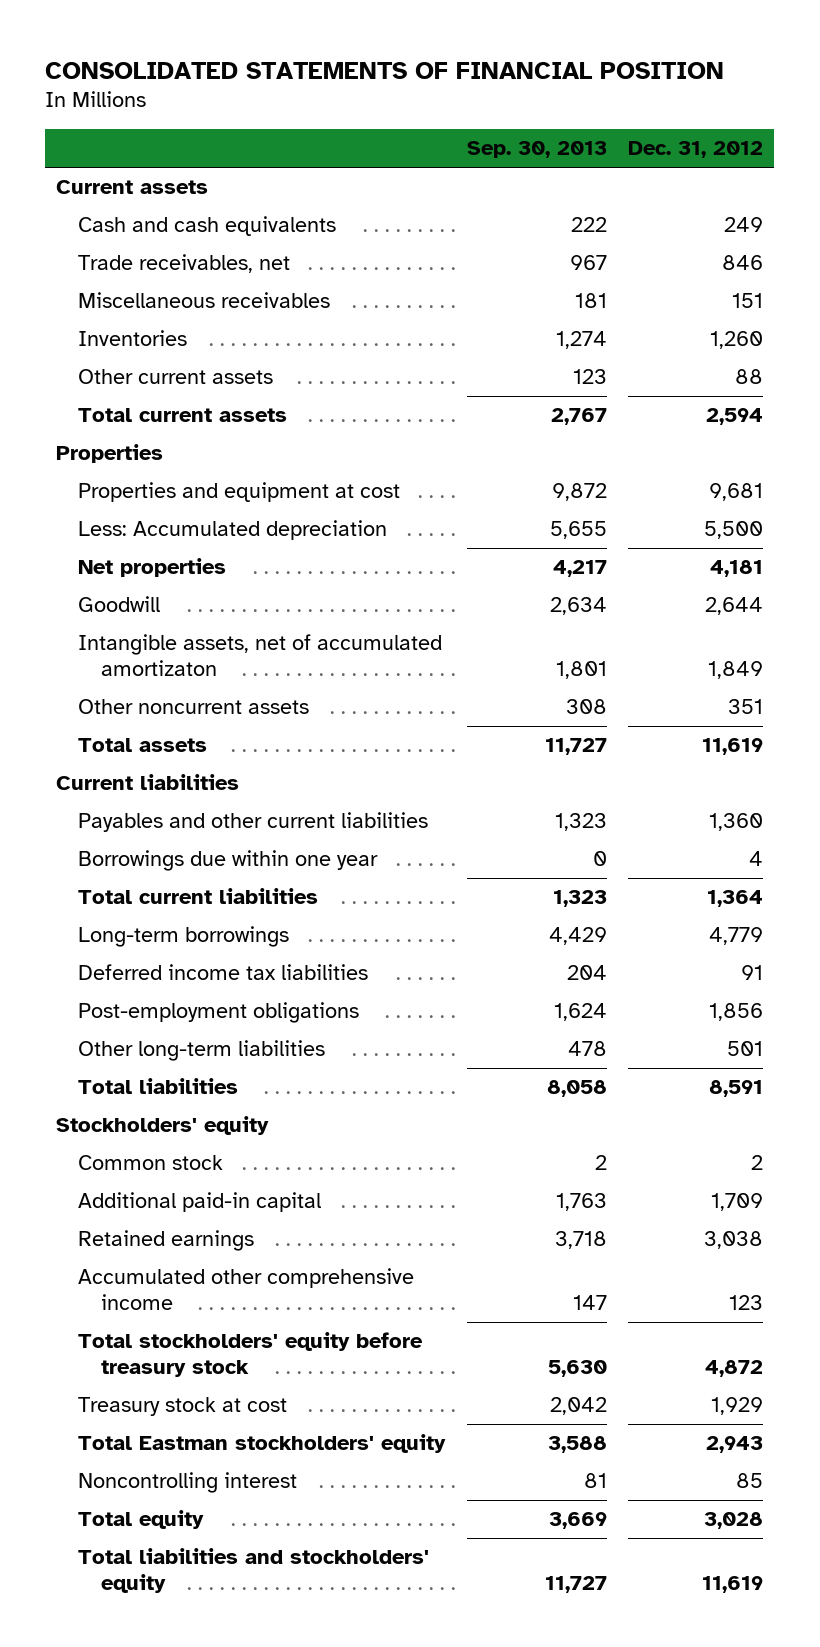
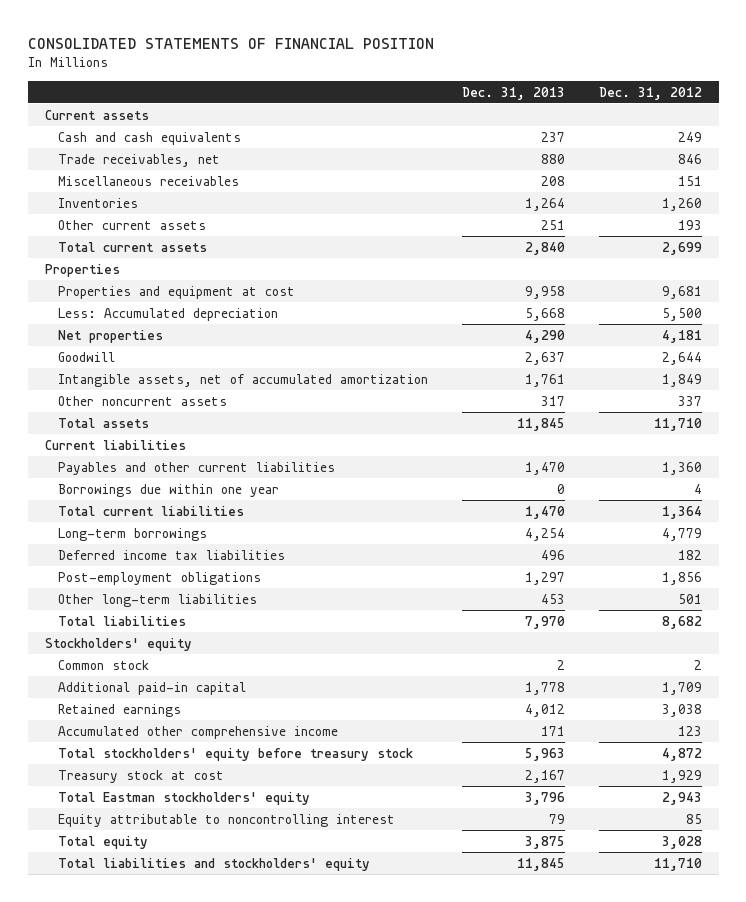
- | Sep. 30, 2013 | Dec. 31, 2012
+ | Dec. 31, 2013 | Dec. 31, 2012
- Other current assets | 123 | 88
- Total current assets | 2,767 | 2,594
+ Other current assets | 251 | 193
+ Total current assets | 2,840 | 2,699
- Intangible assets, net of accumulated amortizaton | 1,801 | 1,849
- Other noncurrent assets | 308 | 351
- Total assets | 11,727 | 11,619
+ Intangible assets, net of accumulated amortization | 1,761 | 1,849
+ Other noncurrent assets | 317 | 337
+ Total assets | 11,845 | 11,710
- Deferred income tax liabilities | 204 | 91
+ Deferred income tax liabilities | 496 | 182
- Total liabilities | 8,058 | 8,591
+ Total liabilities | 7,970 | 8,682
- Noncontrolling interest | 81 | 85
+ Equity attributable to noncontrolling interest | 79 | 85
- Total liabilities and stockholders' equity | 11,727 | 11,619
+ Total liabilities and stockholders' equity | 11,845 | 11,710

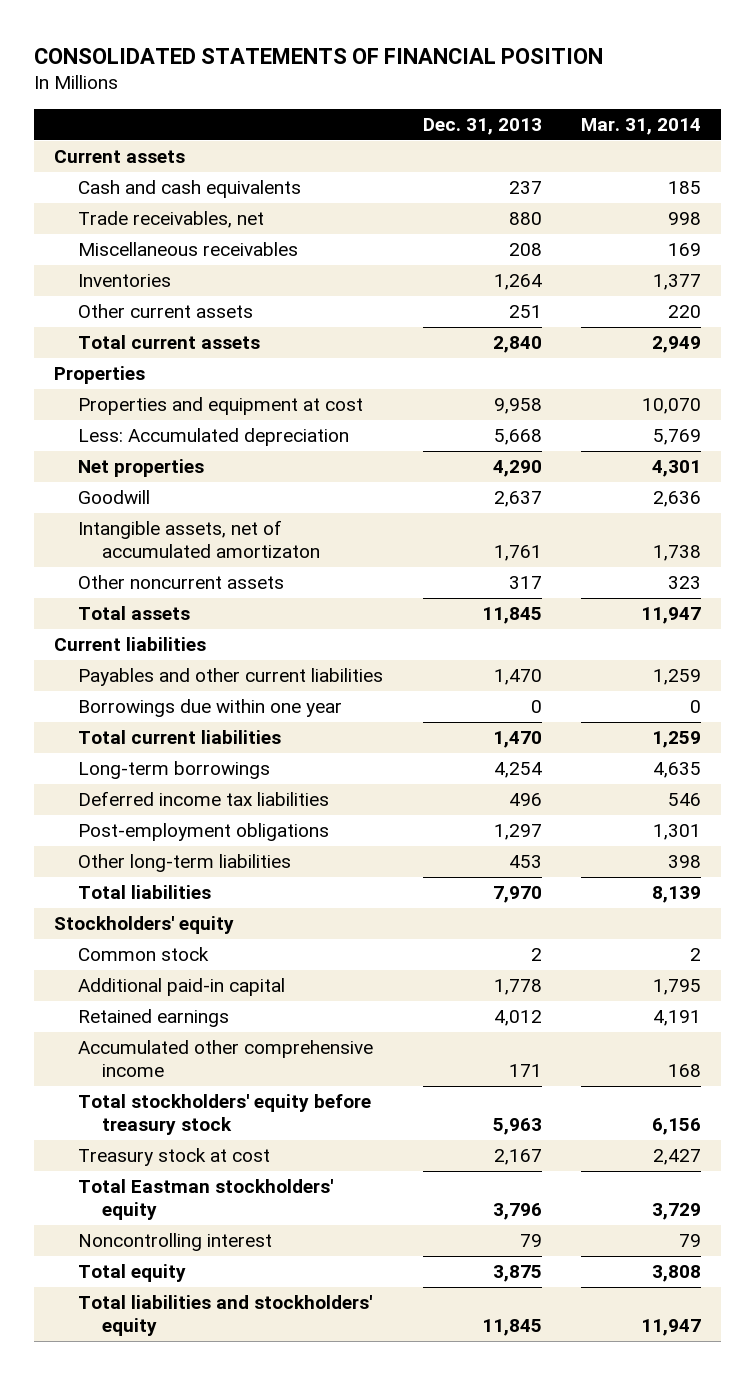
- | Dec. 31, 2013 | Dec. 31, 2012
+ | Dec. 31, 2013 | Mar. 31, 2014
- Intangible assets, net of accumulated amortization | 1,761 | 1,849
+ Intangible assets, net of accumulated amortizaton | 1,761 | 1,738
- Equity attributable to noncontrolling interest | 79 | 85
+ Noncontrolling interest | 79 | 79

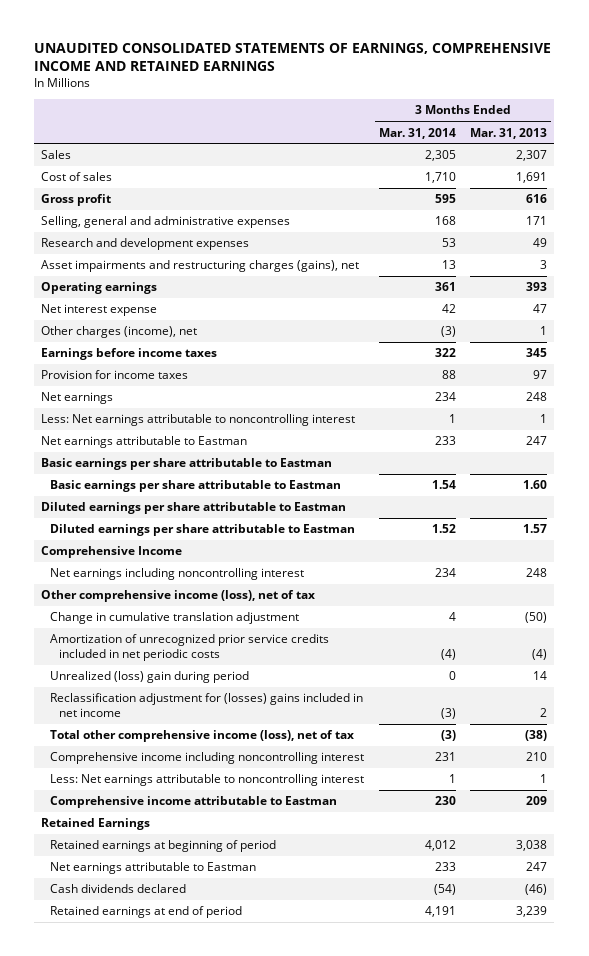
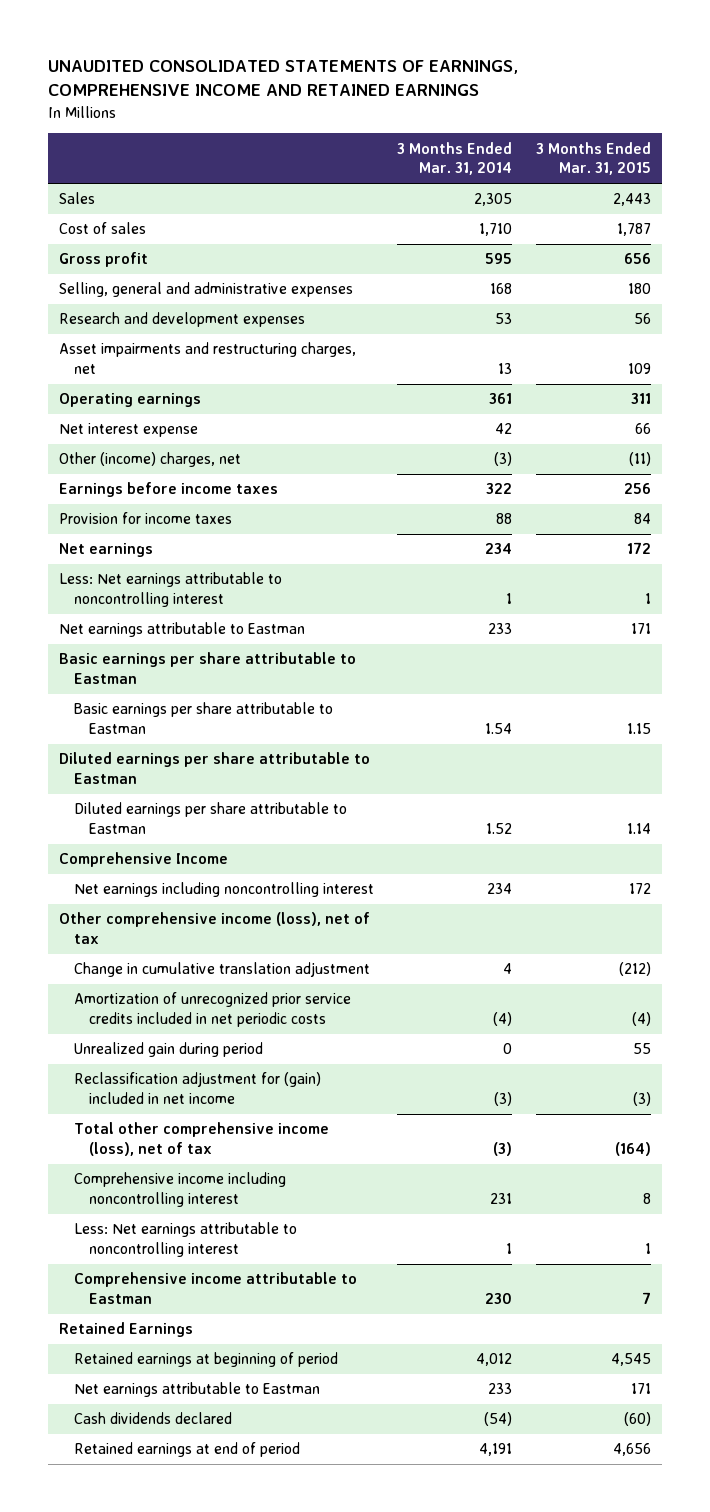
- | 3 Months Ended Mar. 31, 2014 | 3 Months Ended Mar. 31, 2013
+ | 3 Months Ended Mar. 31, 2014 | 3 Months Ended Mar. 31, 2015
- Asset impairments and restructuring charges (gains), net | 13 | 3
+ Asset impairments and restructuring charges, net | 13 | 109
- Other charges (income), net | (3) | 1
+ Other (income) charges, net | (3) | (11)
- Unrealized (loss) gain during period | 0 | 14
- Reclassification adjustment for (losses) gains included in net income | (3) | 2
+ Unrealized gain during period | 0 | 55
+ Reclassification adjustment for (gain) included in net income | (3) | (3)

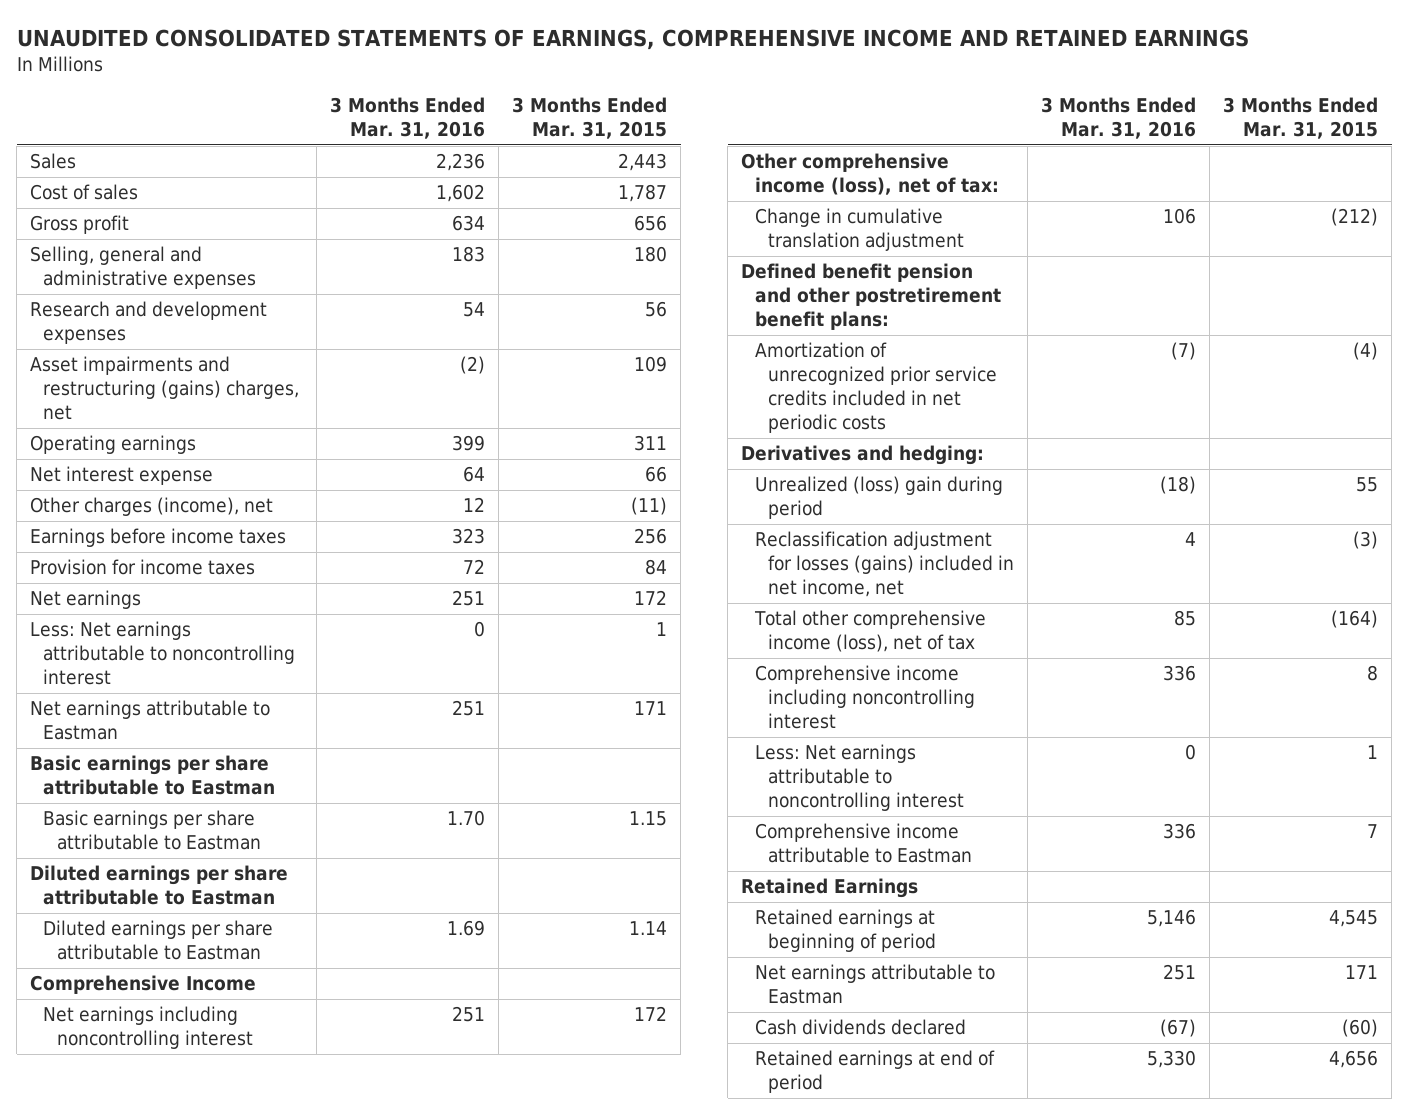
- | 3 Months Ended Mar. 31, 2014 | 3 Months Ended Mar. 31, 2015
+ | 3 Months Ended Mar. 31, 2016 | 3 Months Ended Mar. 31, 2015
- Asset impairments and restructuring charges, net | 13 | 109
+ Asset impairments and restructuring (gains) charges, net | (2) | 109
- Other (income) charges, net | (3) | (11)
+ Other charges (income), net | 12 | (11)
- Other comprehensive income (loss), net of tax
+ Other comprehensive income (loss), net of tax:
+ Defined benefit pension and other postretirement benefit plans:
- Unrealized gain during period | 0 | 55
- Reclassification adjustment for (gain) included in net income | (3) | (3)
+ Derivatives and hedging:
+ Unrealized (loss) gain during period | (18) | 55
+ Reclassification adjustment for losses (gains) included in net income, net | 4 | (3)

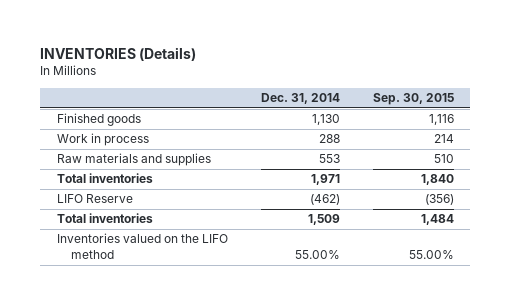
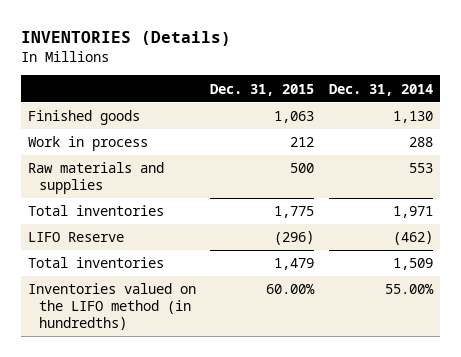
- | Dec. 31, 2014 | Sep. 30, 2015
+ | Dec. 31, 2015 | Dec. 31, 2014
- Inventories valued on the LIFO method | 55.00% | 55.00%
+ Inventories valued on the LIFO method (in hundredths) | 60.00% | 55.00%

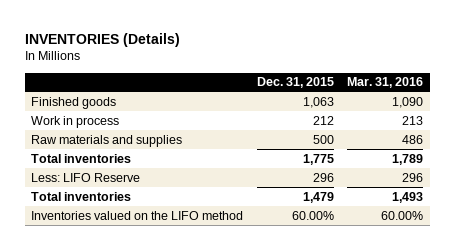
- | Dec. 31, 2015 | Dec. 31, 2014
+ | Dec. 31, 2015 | Mar. 31, 2016
- LIFO Reserve | (296) | (462)
+ Less: LIFO Reserve | 296 | 296
- Inventories valued on the LIFO method (in hundredths) | 60.00% | 55.00%
+ Inventories valued on the LIFO method | 60.00% | 60.00%

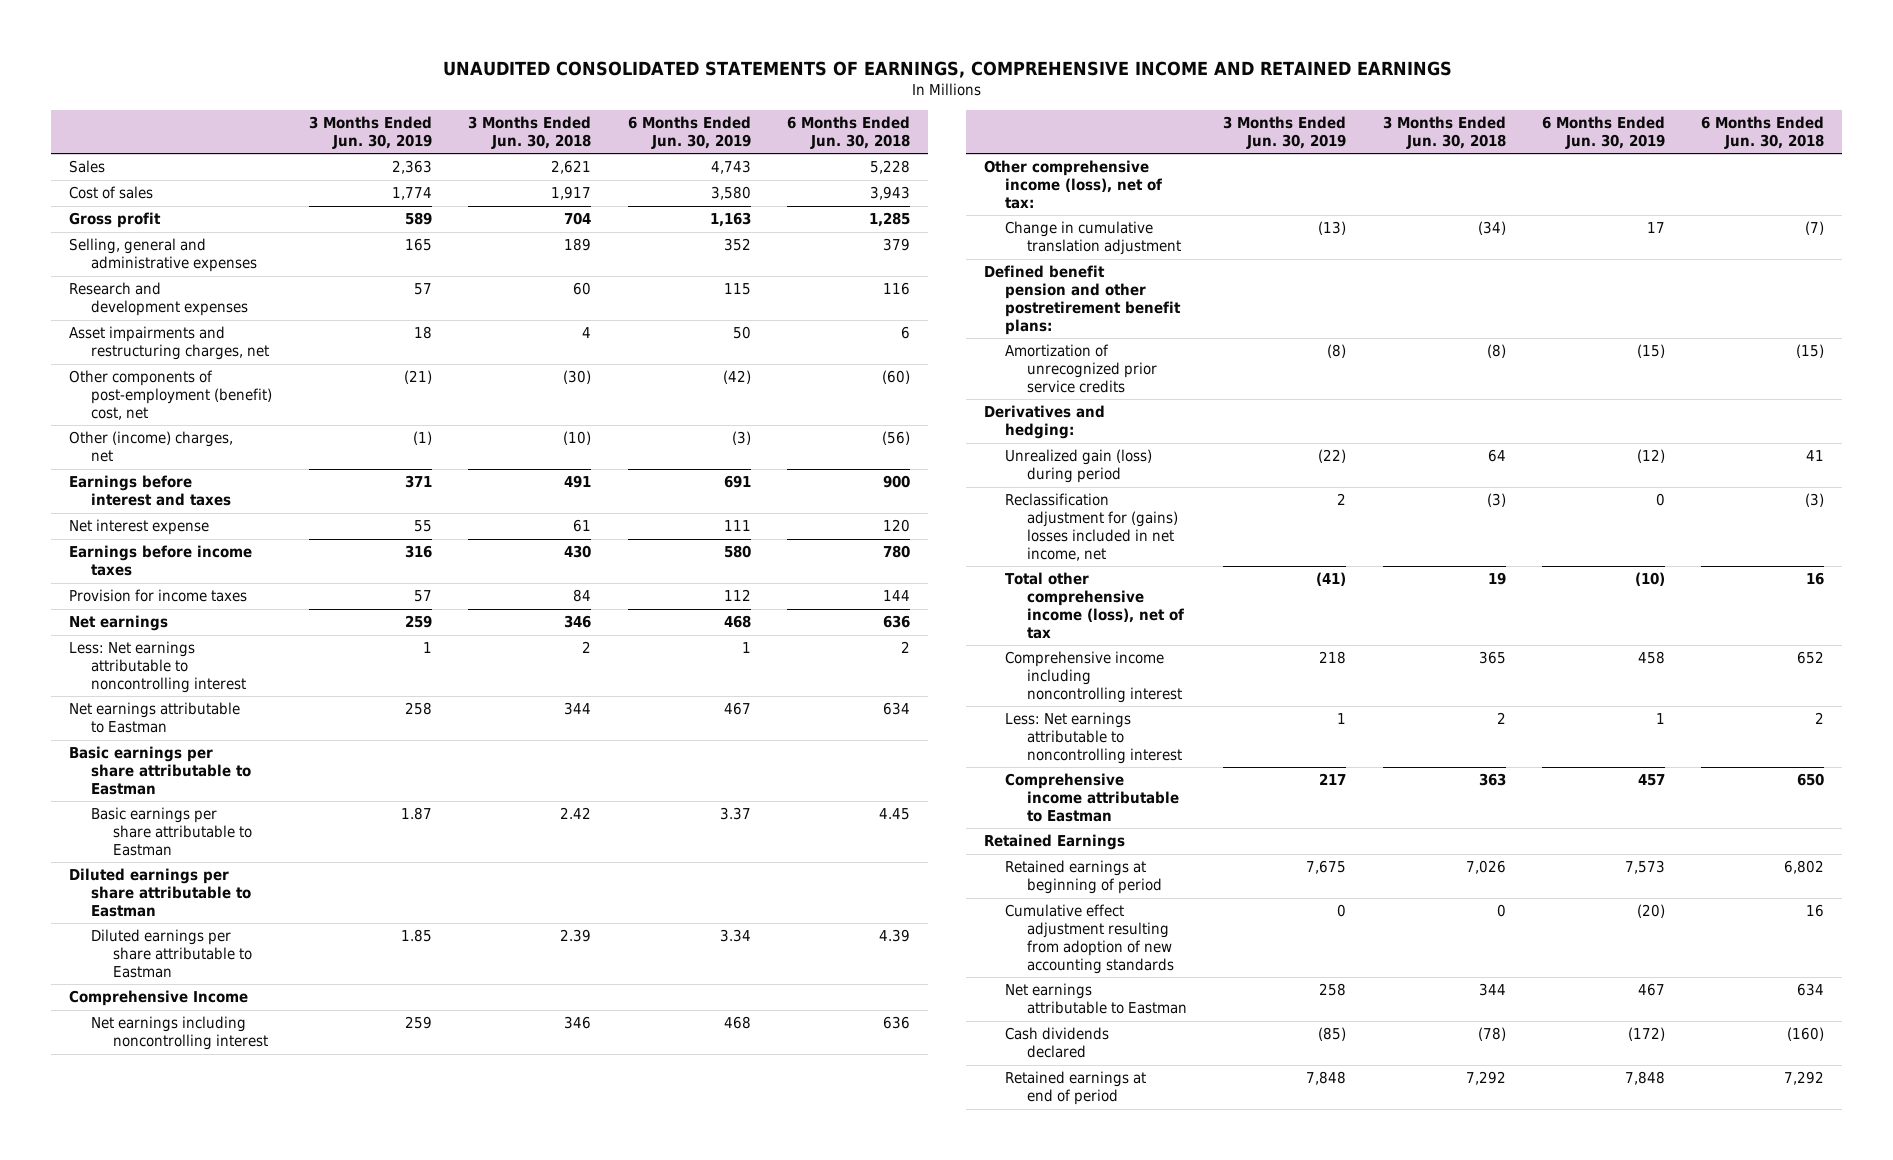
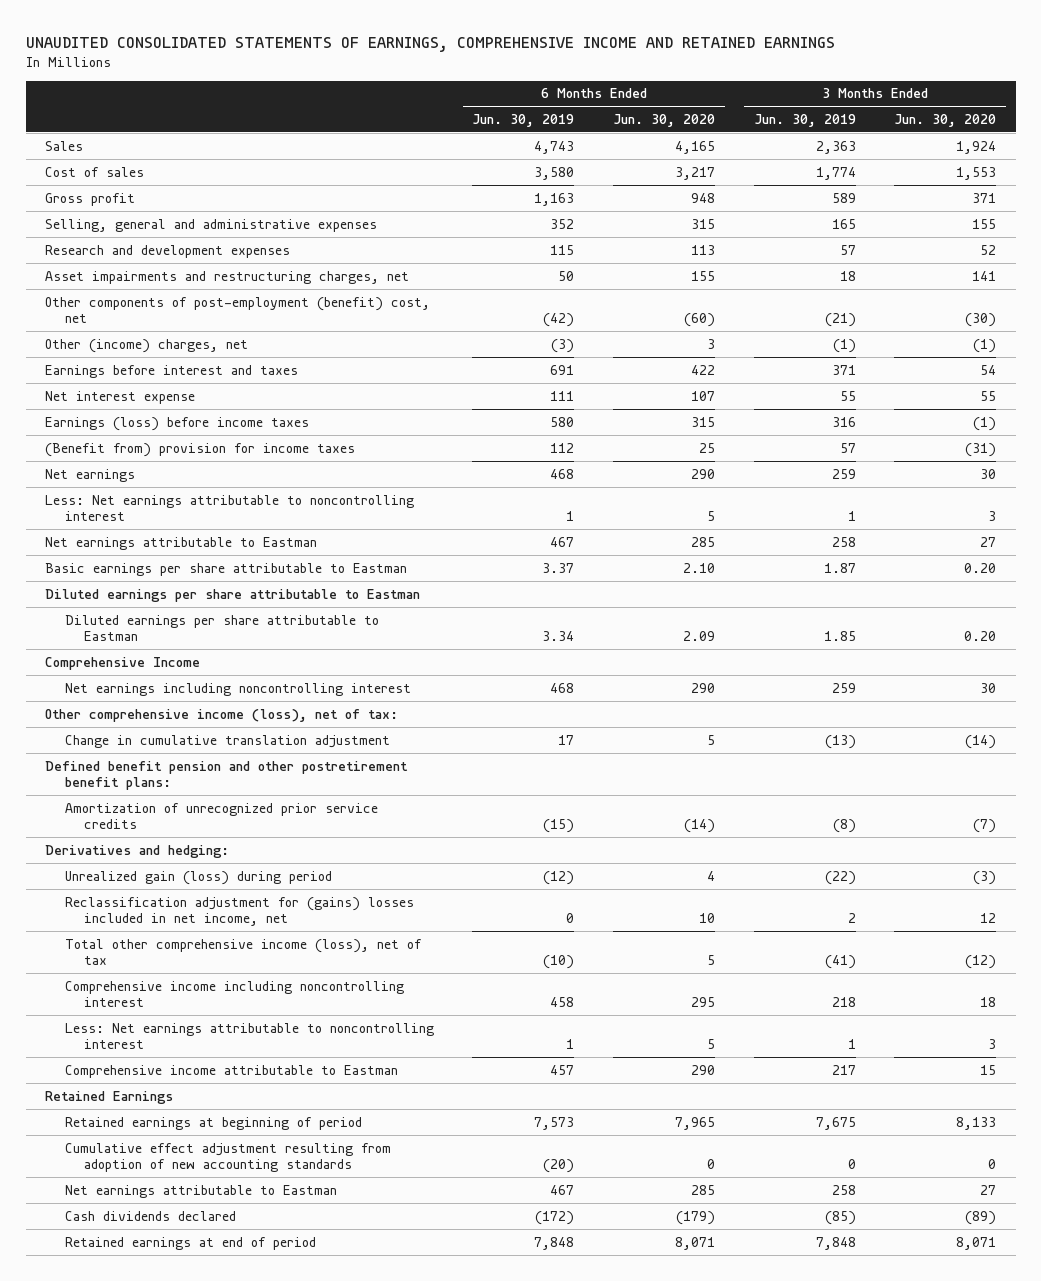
- | 3 Months Ended Jun. 30, 2019 | 3 Months Ended Jun. 30, 2018 | 6 Months Ended Jun. 30, 2019 | 6 Months Ended Jun. 30, 2018
+ | 6 Months Ended Jun. 30, 2019 | 6 Months Ended Jun. 30, 2020 | 3 Months Ended Jun. 30, 2019 | 3 Months Ended Jun. 30, 2020
- Earnings before income taxes | 316 | 430 | 580 | 780
- Provision for income taxes | 57 | 84 | 112 | 144
+ Earnings (loss) before income taxes | 580 | 315 | 316 | (1)
+ (Benefit from) provision for income taxes | 112 | 25 | 57 | (31)
- Basic earnings per share attributable to Eastman

